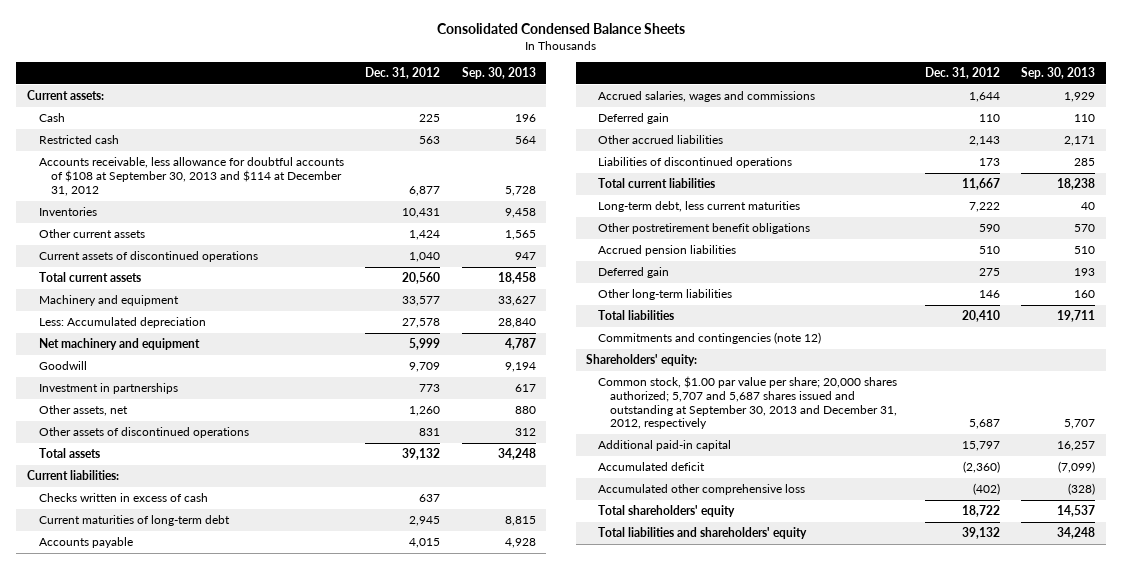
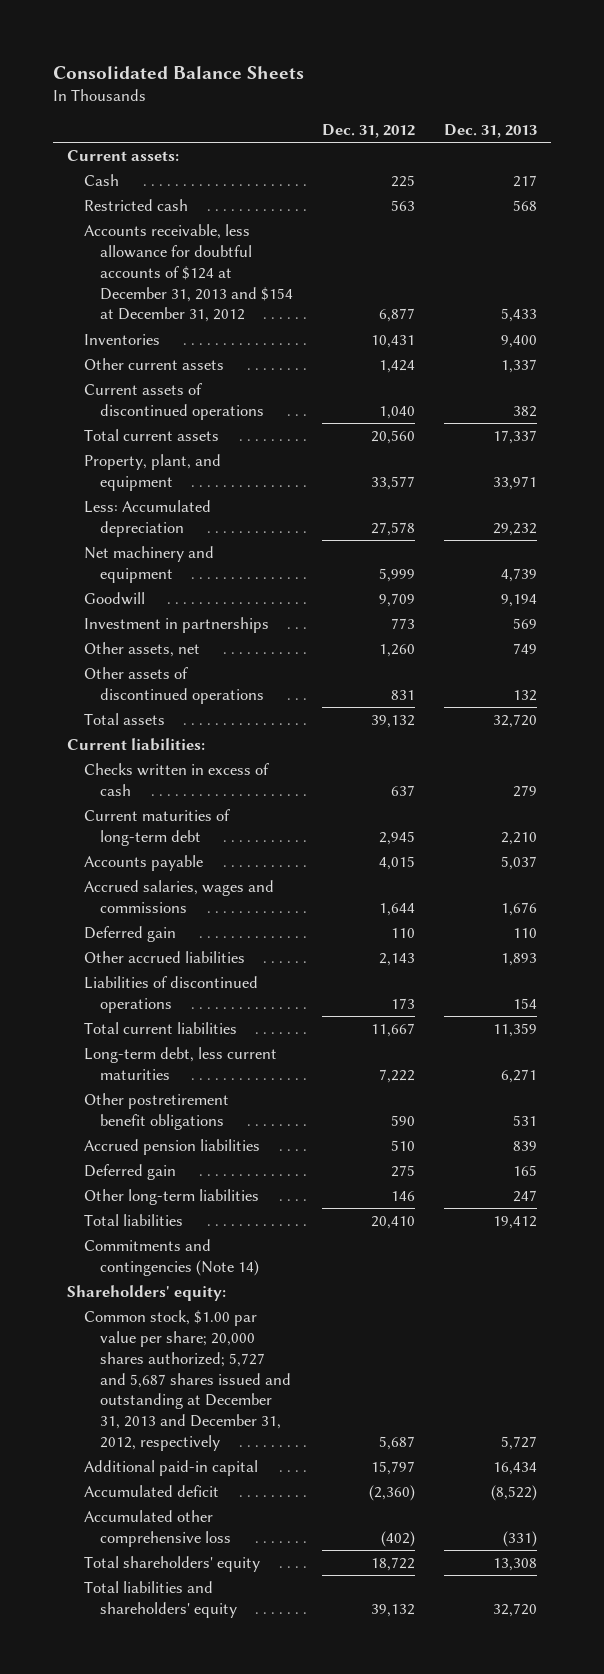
- Consolidated Condensed Balance Sheets
+ Consolidated Balance Sheets
- | Dec. 31, 2012 | Sep. 30, 2013
+ | Dec. 31, 2012 | Dec. 31, 2013
- Accounts receivable, less allowance for doubtful accounts of $108 at September 30, 2013 and $114 at December 31, 2012 | 6,877 | 5,728
+ Accounts receivable, less allowance for doubtful accounts of $124 at December 31, 2013 and $154 at December 31, 2012 | 6,877 | 5,433
- Machinery and equipment | 33,577 | 33,627
+ Property, plant, and equipment | 33,577 | 33,971
- Commitments and contingencies (note 12)
+ Commitments and contingencies (Note 14)
- Common stock, $1.00 par value per share; 20,000 shares authorized; 5,707 and 5,687 shares issued and outstanding at September 30, 2013 and December 31, 2012, respectively | 5,687 | 5,707
+ Common stock, $1.00 par value per share; 20,000 shares authorized; 5,727 and 5,687 shares issued and outstanding at December 31, 2013 and December 31, 2012, respectively | 5,687 | 5,727

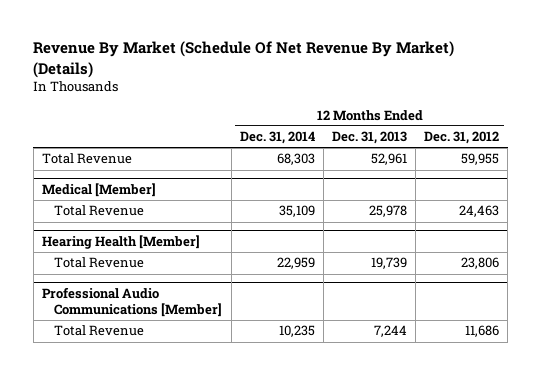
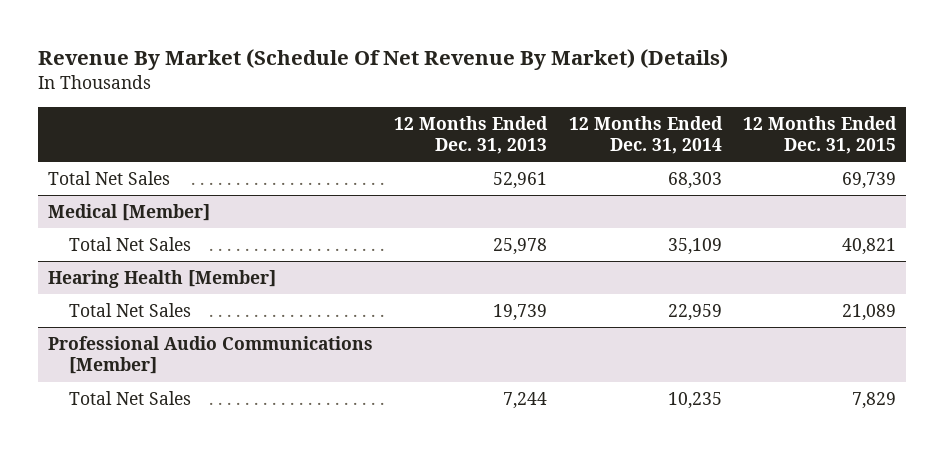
- | 12 Months Ended Dec. 31, 2014 | 12 Months Ended Dec. 31, 2013 | 12 Months Ended Dec. 31, 2012
+ | 12 Months Ended Dec. 31, 2013 | 12 Months Ended Dec. 31, 2014 | 12 Months Ended Dec. 31, 2015
- Total Revenue | 68,303 | 52,961 | 59,955
+ Total Net Sales | 52,961 | 68,303 | 69,739
@ Medical [Member]
- Total Revenue | 35,109 | 25,978 | 24,463
+ Total Net Sales | 25,978 | 35,109 | 40,821
@ Hearing Health [Member]
- Total Revenue | 22,959 | 19,739 | 23,806
+ Total Net Sales | 19,739 | 22,959 | 21,089
@ Professional Audio Communications [Member]
- Total Revenue | 10,235 | 7,244 | 11,686
+ Total Net Sales | 7,244 | 10,235 | 7,829

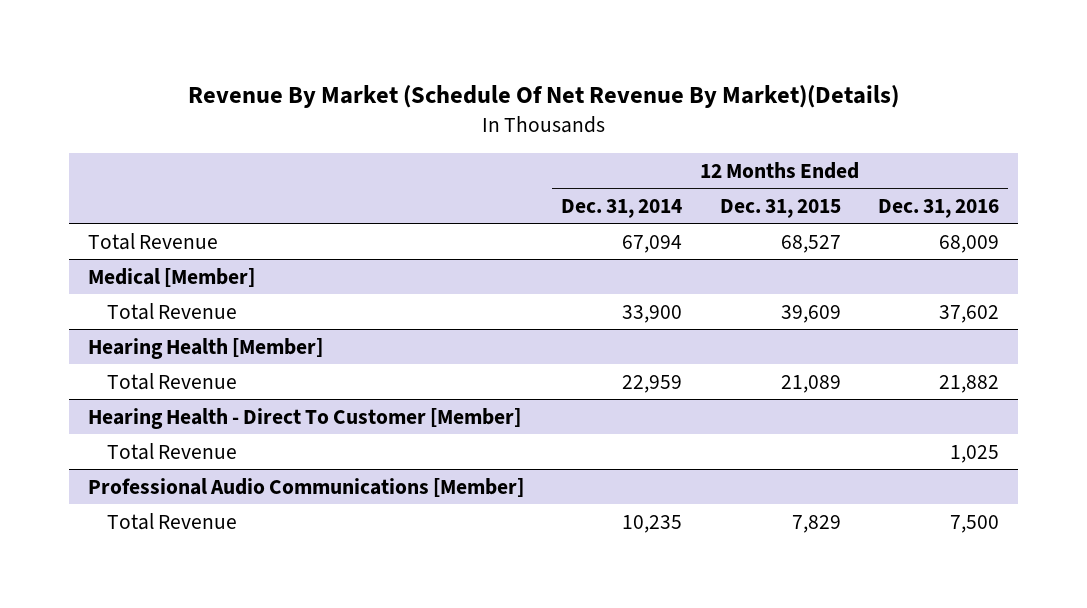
- Revenue By Market (Schedule Of Net Revenue By Market) (Details)
+ Revenue By Market (Schedule Of Net Revenue By Market)(Details)
- | 12 Months Ended Dec. 31, 2013 | 12 Months Ended Dec. 31, 2014 | 12 Months Ended Dec. 31, 2015
+ | 12 Months Ended Dec. 31, 2014 | 12 Months Ended Dec. 31, 2015 | 12 Months Ended Dec. 31, 2016
- Total Net Sales | 52,961 | 68,303 | 69,739
+ Total Revenue | 67,094 | 68,527 | 68,009
@ Medical [Member]
- Total Net Sales | 25,978 | 35,109 | 40,821
+ Total Revenue | 33,900 | 39,609 | 37,602
@ Hearing Health [Member]
- Total Net Sales | 19,739 | 22,959 | 21,089
+ Total Revenue | 22,959 | 21,089 | 21,882
+ Hearing Health - Direct To Customer [Member]
+ Total Revenue | | | 1,025
@ Professional Audio Communications [Member]
- Total Net Sales | 7,244 | 10,235 | 7,829
+ Total Revenue | 10,235 | 7,829 | 7,500

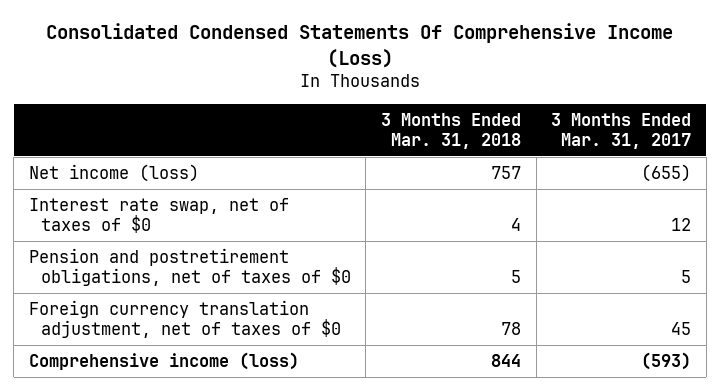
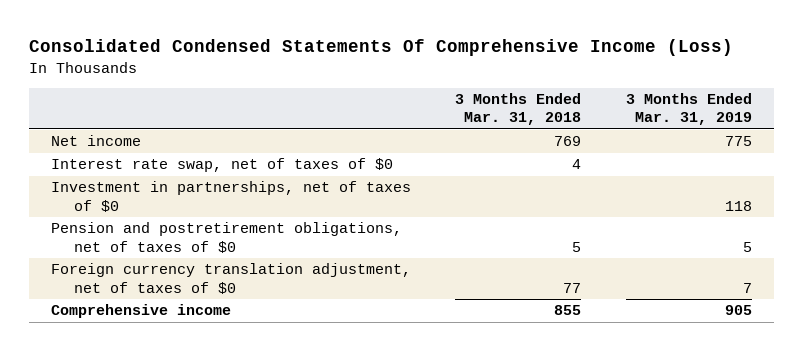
- | 3 Months Ended Mar. 31, 2018 | 3 Months Ended Mar. 31, 2017
+ | 3 Months Ended Mar. 31, 2018 | 3 Months Ended Mar. 31, 2019
- Net income (loss) | 757 | (655)
+ Net income | 769 | 775
+ Investment in partnerships, net of taxes of $0 | | 118
- Foreign currency translation adjustment, net of taxes of $0 | 78 | 45
- Comprehensive income (loss) | 844 | (593)
+ Foreign currency translation adjustment, net of taxes of $0 | 77 | 7
+ Comprehensive income | 855 | 905

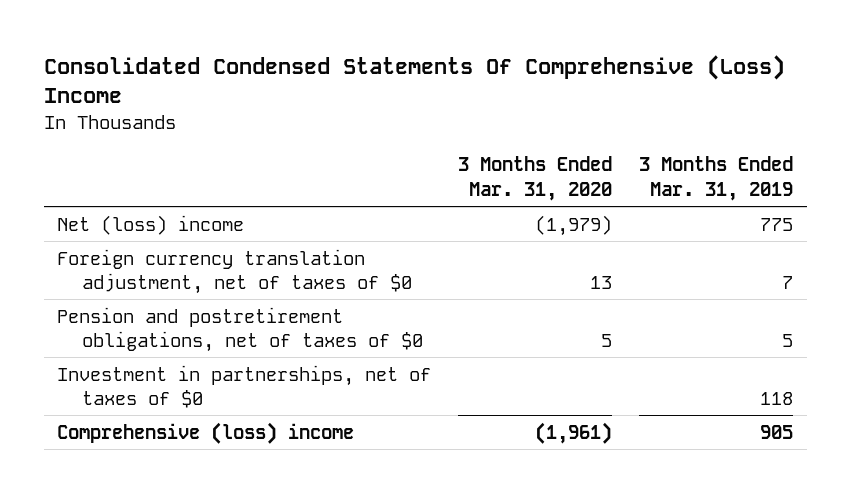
- Consolidated Condensed Statements Of Comprehensive Income (Loss)
+ Consolidated Condensed Statements Of Comprehensive (Loss) Income
- | 3 Months Ended Mar. 31, 2018 | 3 Months Ended Mar. 31, 2019
+ | 3 Months Ended Mar. 31, 2020 | 3 Months Ended Mar. 31, 2019
- Net income | 769 | 775
- Interest rate swap, net of taxes of $0 | 4 |
+ Net (loss) income | (1,979) | 775
- Comprehensive income | 855 | 905
moved down: Pension and postretirement obligations, net of taxes of $0 | 5 | 5
moved down: Investment in partnerships, net of taxes of $0 | | 118
+ Comprehensive (loss) income | (1,961) | 905

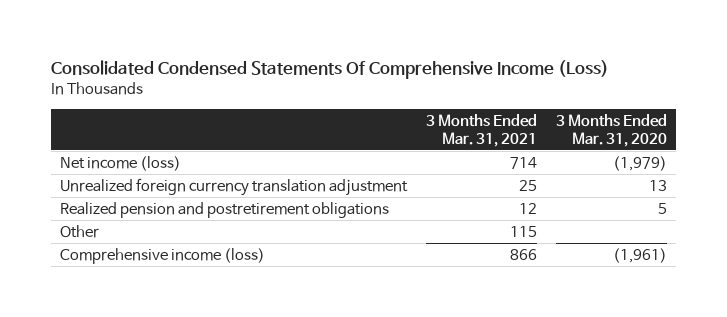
- Consolidated Condensed Statements Of Comprehensive (Loss) Income
+ Consolidated Condensed Statements Of Comprehensive Income (Loss)
- | 3 Months Ended Mar. 31, 2020 | 3 Months Ended Mar. 31, 2019
+ | 3 Months Ended Mar. 31, 2021 | 3 Months Ended Mar. 31, 2020
- Net (loss) income | (1,979) | 775
- Foreign currency translation adjustment, net of taxes of $0 | 13 | 7
- Pension and postretirement obligations, net of taxes of $0 | 5 | 5
- Investment in partnerships, net of taxes of $0 | | 118
- Comprehensive (loss) income | (1,961) | 905
+ Net income (loss) | 714 | (1,979)
+ Unrealized foreign currency translation adjustment | 25 | 13
+ Realized pension and postretirement obligations | 12 | 5
+ Other | 115 |
+ Comprehensive income (loss) | 866 | (1,961)

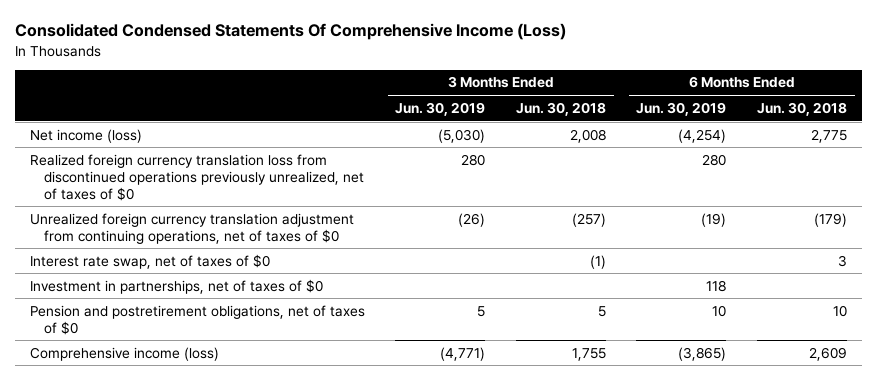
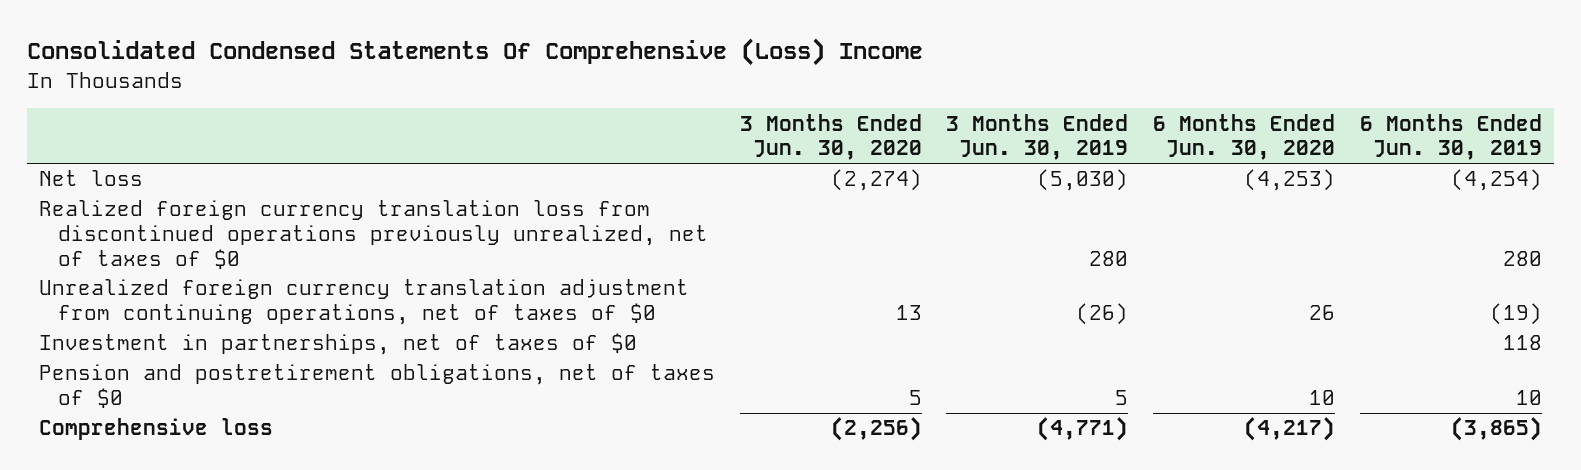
- Consolidated Condensed Statements Of Comprehensive Income (Loss)
+ Consolidated Condensed Statements Of Comprehensive (Loss) Income
- | 3 Months Ended Jun. 30, 2019 | 3 Months Ended Jun. 30, 2018 | 6 Months Ended Jun. 30, 2019 | 6 Months Ended Jun. 30, 2018
+ | 3 Months Ended Jun. 30, 2020 | 3 Months Ended Jun. 30, 2019 | 6 Months Ended Jun. 30, 2020 | 6 Months Ended Jun. 30, 2019
- Net income (loss) | (5,030) | 2,008 | (4,254) | 2,775
+ Net loss | (2,274) | (5,030) | (4,253) | (4,254)
- Interest rate swap, net of taxes of $0 | | (1) | | 3
- Comprehensive income (loss) | (4,771) | 1,755 | (3,865) | 2,609
+ Comprehensive loss | (2,256) | (4,771) | (4,217) | (3,865)

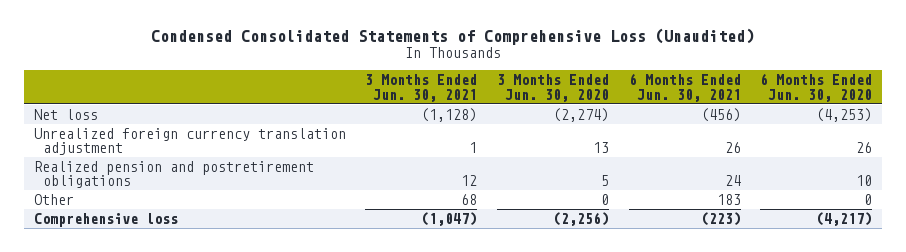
- Consolidated Condensed Statements Of Comprehensive (Loss) Income
+ Condensed Consolidated Statements of Comprehensive Loss (Unaudited)
- | 3 Months Ended Jun. 30, 2020 | 3 Months Ended Jun. 30, 2019 | 6 Months Ended Jun. 30, 2020 | 6 Months Ended Jun. 30, 2019
+ | 3 Months Ended Jun. 30, 2021 | 3 Months Ended Jun. 30, 2020 | 6 Months Ended Jun. 30, 2021 | 6 Months Ended Jun. 30, 2020
- Realized foreign currency translation loss from discontinued operations previously unrealized, net of taxes of $0 | | 280 | | 280
- Unrealized foreign currency translation adjustment from continuing operations, net of taxes of $0 | 13 | (26) | 26 | (19)
- Investment in partnerships, net of taxes of $0 | | | | 118
- Pension and postretirement obligations, net of taxes of $0 | 5 | 5 | 10 | 10
+ Unrealized foreign currency translation adjustment | 1 | 13 | 26 | 26
+ Realized pension and postretirement obligations | 12 | 5 | 24 | 10
+ Other | 68 | 0 | 183 | 0

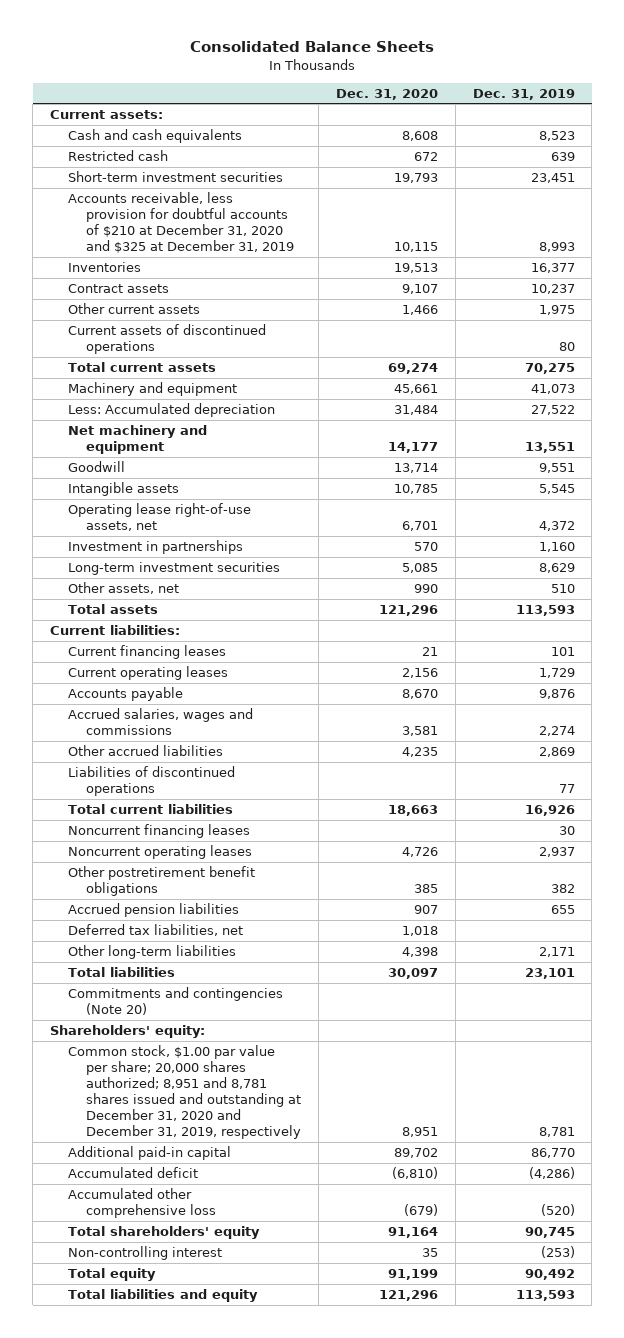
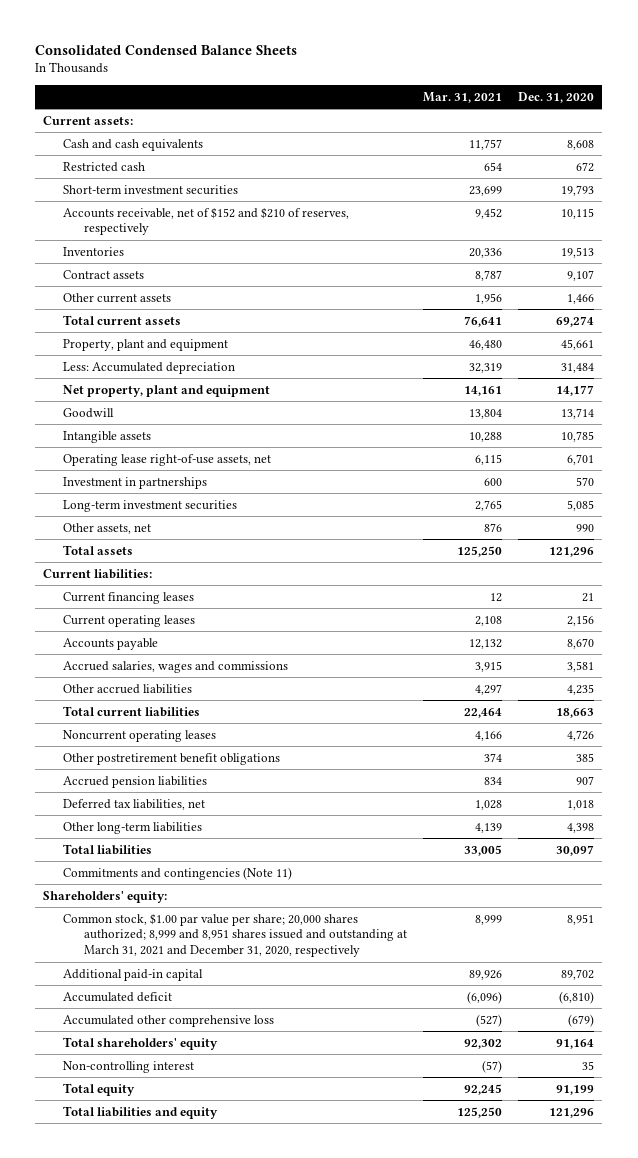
- Consolidated Balance Sheets
+ Consolidated Condensed Balance Sheets
- | Dec. 31, 2020 | Dec. 31, 2019
+ | Mar. 31, 2021 | Dec. 31, 2020
- Accounts receivable, less provision for doubtful accounts of $210 at December 31, 2020 and $325 at December 31, 2019 | 10,115 | 8,993
+ Accounts receivable, net of $152 and $210 of reserves, respectively | 9,452 | 10,115
- Current assets of discontinued operations | | 80
- Machinery and equipment | 45,661 | 41,073
+ Property, plant and equipment | 46,480 | 45,661
- Net machinery and equipment | 14,177 | 13,551
+ Net property, plant and equipment | 14,161 | 14,177
- Liabilities of discontinued operations | | 77
- Noncurrent financing leases | | 30
- Commitments and contingencies (Note 20)
+ Commitments and contingencies (Note 11)
- Common stock, $1.00 par value per share; 20,000 shares authorized; 8,951 and 8,781 shares issued and outstanding at December 31, 2020 and December 31, 2019, respectively | 8,951 | 8,781
+ Common stock, $1.00 par value per share; 20,000 shares authorized; 8,999 and 8,951 shares issued and outstanding at March 31, 2021 and December 31, 2020, respectively | 8,999 | 8,951

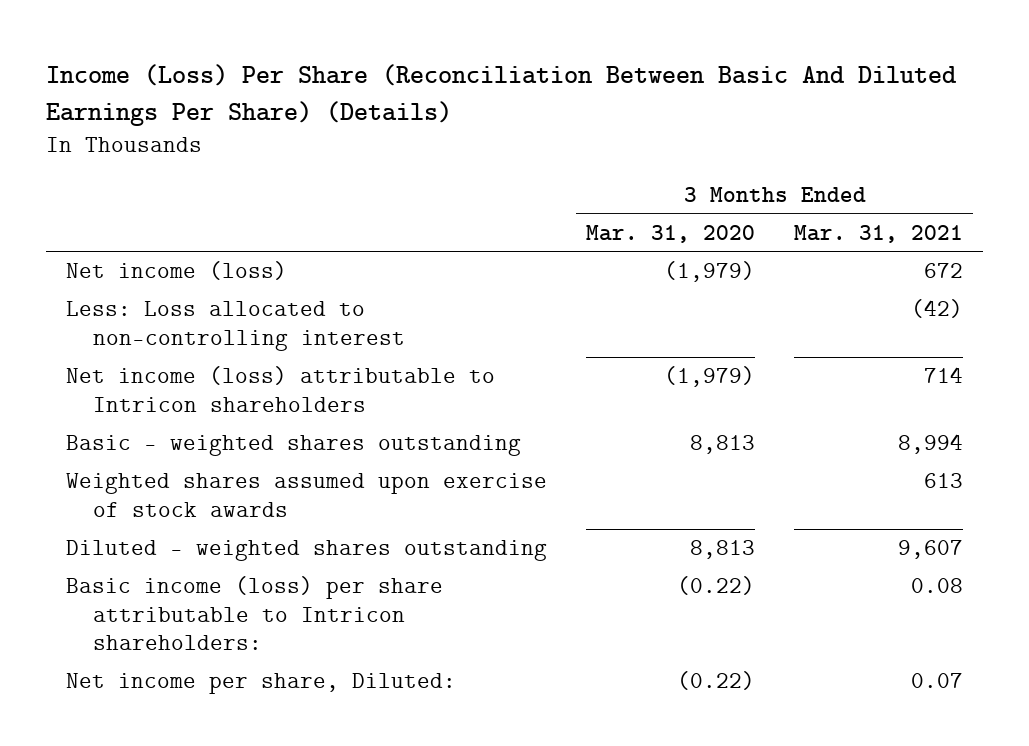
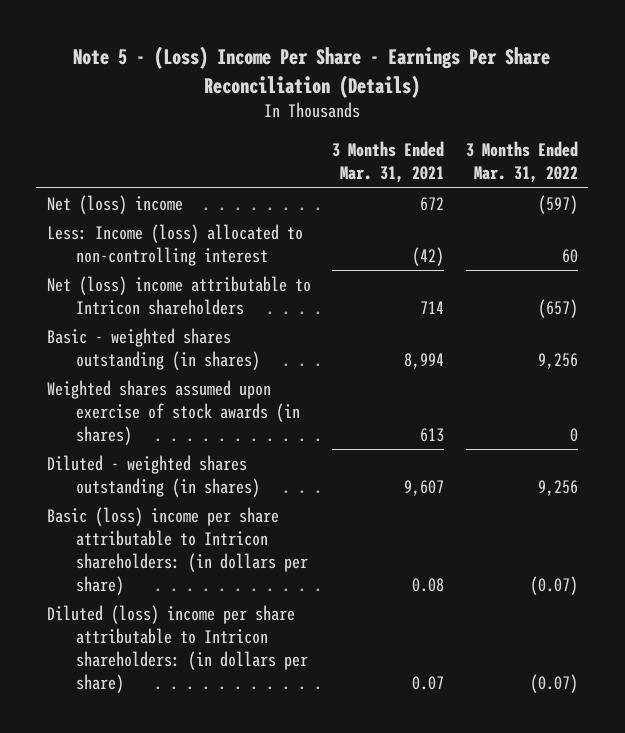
- Income (Loss) Per Share (Reconciliation Between Basic And Diluted Earnings Per Share) (Details)
+ Note 5 - (Loss) Income Per Share - Earnings Per Share Reconciliation (Details)
- | 3 Months Ended Mar. 31, 2020 | 3 Months Ended Mar. 31, 2021
+ | 3 Months Ended Mar. 31, 2021 | 3 Months Ended Mar. 31, 2022
- Net income (loss) | (1,979) | 672
- Less: Loss allocated to non-controlling interest | | (42)
- Net income (loss) attributable to Intricon shareholders | (1,979) | 714
- Basic - weighted shares outstanding | 8,813 | 8,994
- Weighted shares assumed upon exercise of stock awards | | 613
- Diluted - weighted shares outstanding | 8,813 | 9,607
- Basic income (loss) per share attributable to Intricon shareholders: | (0.22) | 0.08
- Net income per share, Diluted: | (0.22) | 0.07
+ Net (loss) income | 672 | (597)
+ Less: Income (loss) allocated to non-controlling interest | (42) | 60
+ Net (loss) income attributable to Intricon shareholders | 714 | (657)
+ Basic - weighted shares outstanding (in shares) | 8,994 | 9,256
+ Weighted shares assumed upon exercise of stock awards (in shares) | 613 | 0
+ Diluted - weighted shares outstanding (in shares) | 9,607 | 9,256
+ Basic (loss) income per share attributable to Intricon shareholders: (in dollars per share) | 0.08 | (0.07)
+ Diluted (loss) income per share attributable to Intricon shareholders: (in dollars per share) | 0.07 | (0.07)

